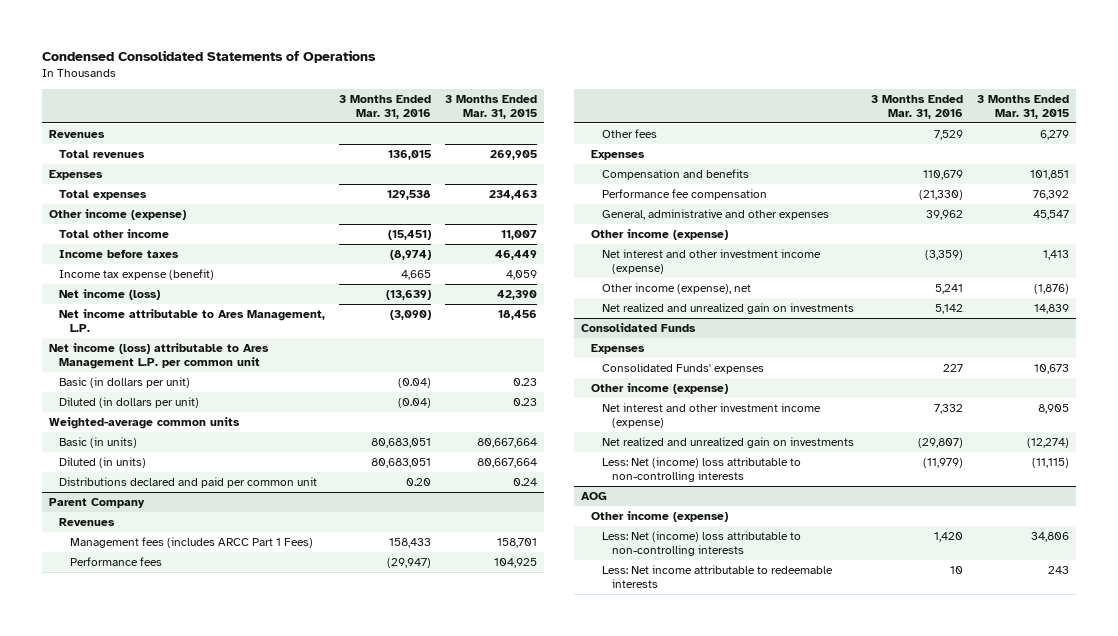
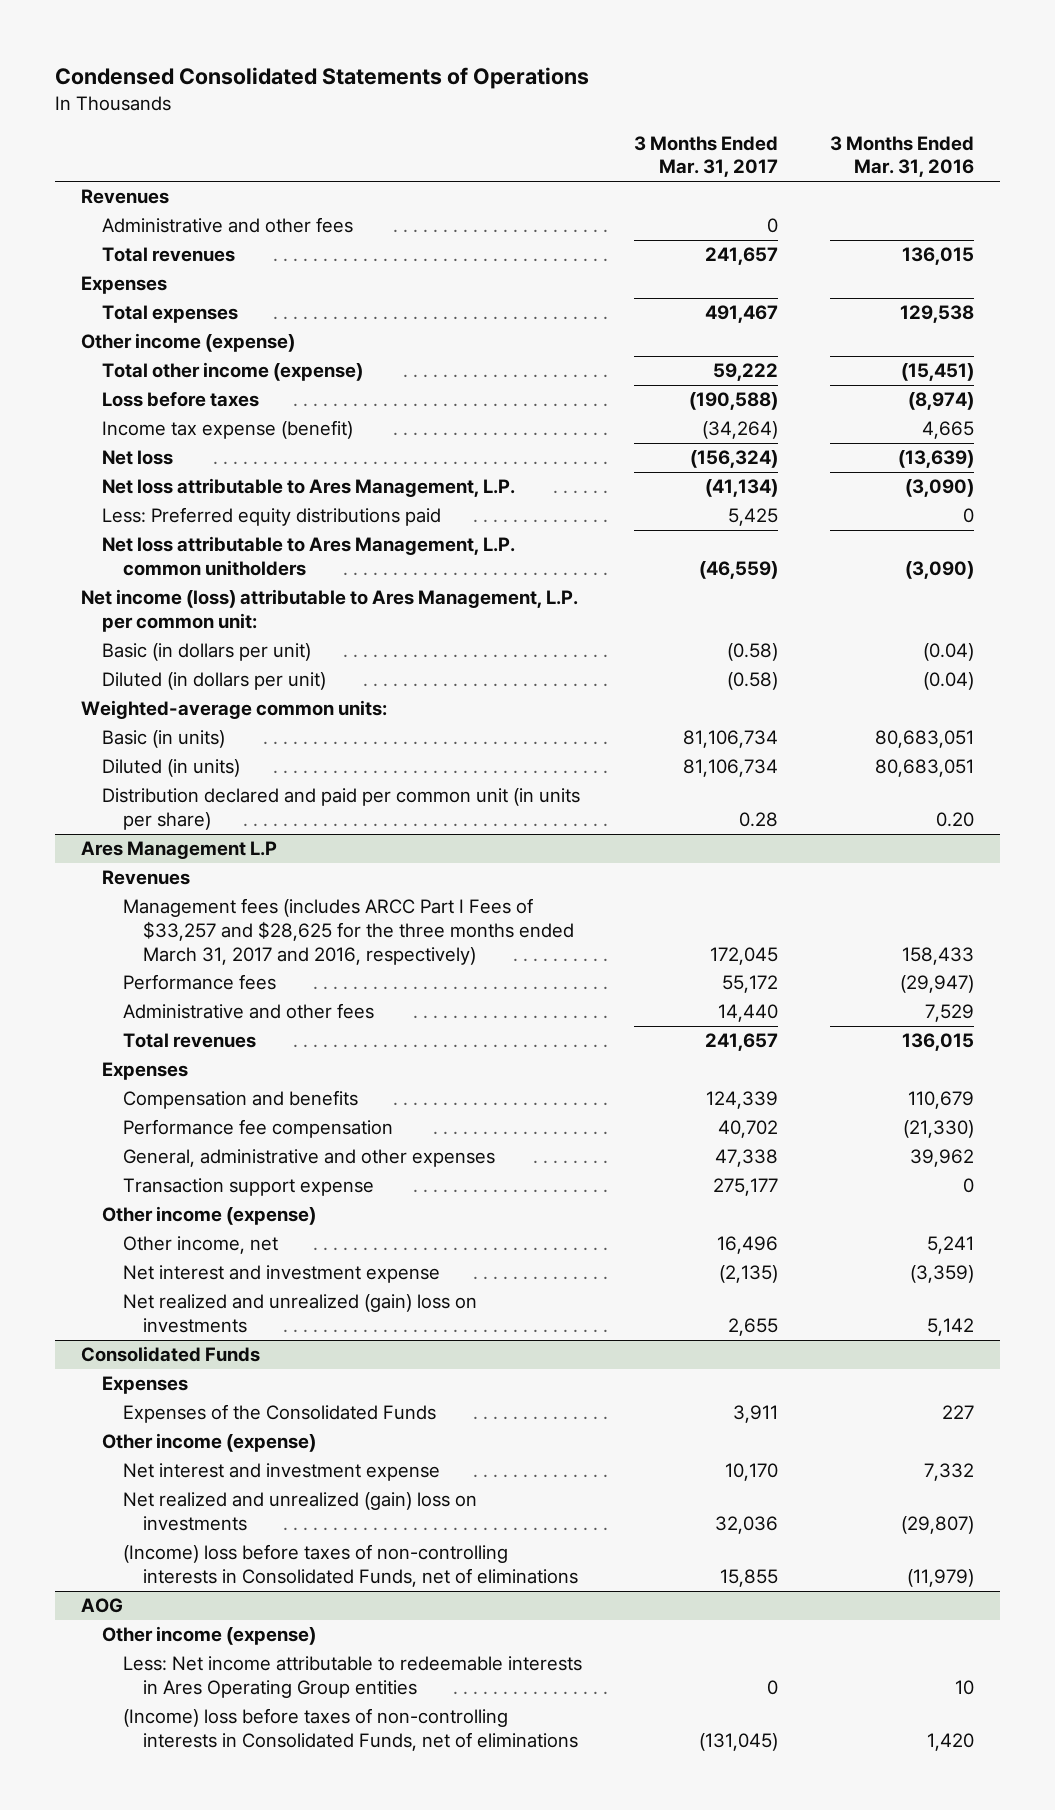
- | 3 Months Ended Mar. 31, 2016 | 3 Months Ended Mar. 31, 2015
+ | 3 Months Ended Mar. 31, 2017 | 3 Months Ended Mar. 31, 2016
+ Administrative and other fees | 0 |
- Total other income | (15,451) | 11,007
- Income before taxes | (8,974) | 46,449
+ Total other income (expense) | 59,222 | (15,451)
+ Loss before taxes | (190,588) | (8,974)
- Net income (loss) | (13,639) | 42,390
- Net income attributable to Ares Management, L.P. | (3,090) | 18,456
- Net income (loss) attributable to Ares Management L.P. per common unit
+ Net loss | (156,324) | (13,639)
+ Net loss attributable to Ares Management, L.P. | (41,134) | (3,090)
+ Less: Preferred equity distributions paid | 5,425 | 0
+ Net loss attributable to Ares Management, L.P. common unitholders | (46,559) | (3,090)
+ Net income (loss) attributable to Ares Management, L.P. per common unit:
- Weighted-average common units
+ Weighted-average common units:
- Distributions declared and paid per common unit | 0.20 | 0.24
- Parent Company
+ Distribution declared and paid per common unit (in units per share) | 0.28 | 0.20
+ Ares Management L.P
- Management fees (includes ARCC Part 1 Fees) | 158,433 | 158,701
+ Management fees (includes ARCC Part I Fees of $33,257 and $28,625 for the three months ended March 31, 2017 and 2016, respectively) | 172,045 | 158,433
- Other fees | 7,529 | 6,279
+ Administrative and other fees | 14,440 | 7,529
+ Total revenues | 241,657 | 136,015
+ Transaction support expense | 275,177 | 0
- Net interest and other investment income (expense) | (3,359) | 1,413
- Other income (expense), net | 5,241 | (1,876)
- Net realized and unrealized gain on investments | 5,142 | 14,839
+ Other income, net | 16,496 | 5,241
+ Net interest and investment expense | (2,135) | (3,359)
+ Net realized and unrealized (gain) loss on investments | 2,655 | 5,142
@ Consolidated Funds
- Consolidated Funds' expenses | 227 | 10,673
+ Expenses of the Consolidated Funds | 3,911 | 227
- Net interest and other investment income (expense) | 7,332 | 8,905
- Net realized and unrealized gain on investments | (29,807) | (12,274)
- Less: Net (income) loss attributable to non-controlling interests | (11,979) | (11,115)
+ Net interest and investment expense | 10,170 | 7,332
+ Net realized and unrealized (gain) loss on investments | 32,036 | (29,807)
+ (Income) loss before taxes of non-controlling interests in Consolidated Funds, net of eliminations | 15,855 | (11,979)
@ AOG
- Less: Net (income) loss attributable to non-controlling interests | 1,420 | 34,806
- Less: Net income attributable to redeemable interests | 10 | 243
+ Less: Net income attributable to redeemable interests in Ares Operating Group entities | 0 | 10
+ (Income) loss before taxes of non-controlling interests in Consolidated Funds, net of eliminations | (131,045) | 1,420

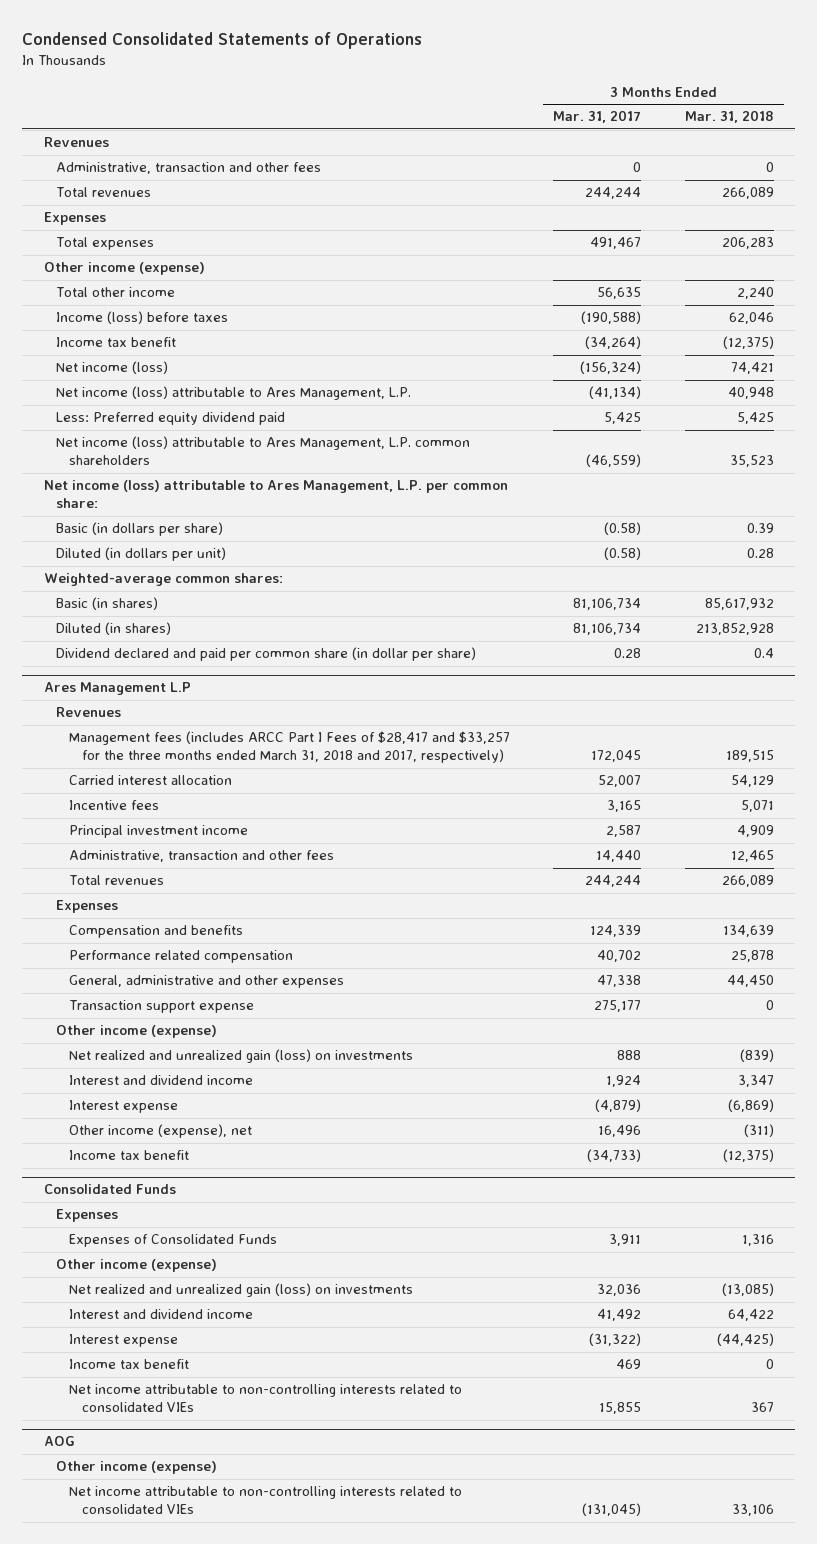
- | 3 Months Ended Mar. 31, 2017 | 3 Months Ended Mar. 31, 2016
+ | 3 Months Ended Mar. 31, 2017 | 3 Months Ended Mar. 31, 2018
- Administrative and other fees | 0 |
- Total revenues | 241,657 | 136,015
+ Administrative, transaction and other fees | 0 | 0
+ Total revenues | 244,244 | 266,089
- Total other income (expense) | 59,222 | (15,451)
- Loss before taxes | (190,588) | (8,974)
- Income tax expense (benefit) | (34,264) | 4,665
- Net loss | (156,324) | (13,639)
- Net loss attributable to Ares Management, L.P. | (41,134) | (3,090)
- Less: Preferred equity distributions paid | 5,425 | 0
- Net loss attributable to Ares Management, L.P. common unitholders | (46,559) | (3,090)
- Net income (loss) attributable to Ares Management, L.P. per common unit:
- Basic (in dollars per unit) | (0.58) | (0.04)
+ Total other income | 56,635 | 2,240
+ Income (loss) before taxes | (190,588) | 62,046
+ Income tax benefit | (34,264) | (12,375)
+ Net income (loss) | (156,324) | 74,421
+ Net income (loss) attributable to Ares Management, L.P. | (41,134) | 40,948
+ Less: Preferred equity dividend paid | 5,425 | 5,425
+ Net income (loss) attributable to Ares Management, L.P. common shareholders | (46,559) | 35,523
+ Net income (loss) attributable to Ares Management, L.P. per common share:
+ Basic (in dollars per share) | (0.58) | 0.39
- Weighted-average common units:
- Basic (in units) | 81,106,734 | 80,683,051
- Diluted (in units) | 81,106,734 | 80,683,051
- Distribution declared and paid per common unit (in units per share) | 0.28 | 0.20
+ Weighted-average common shares:
+ Basic (in shares) | 81,106,734 | 85,617,932
+ Diluted (in shares) | 81,106,734 | 213,852,928
+ Dividend declared and paid per common share (in dollar per share) | 0.28 | 0.4
@ Ares Management L.P
- Management fees (includes ARCC Part I Fees of $33,257 and $28,625 for the three months ended March 31, 2017 and 2016, respectively) | 172,045 | 158,433
- Performance fees | 55,172 | (29,947)
- Administrative and other fees | 14,440 | 7,529
- Total revenues | 241,657 | 136,015
+ Management fees (includes ARCC Part I Fees of $28,417 and $33,257 for the three months ended March 31, 2018 and 2017, respectively) | 172,045 | 189,515
+ Carried interest allocation | 52,007 | 54,129
+ Incentive fees | 3,165 | 5,071
+ Principal investment income | 2,587 | 4,909
+ Administrative, transaction and other fees | 14,440 | 12,465
+ Total revenues | 244,244 | 266,089
- Performance fee compensation | 40,702 | (21,330)
+ Performance related compensation | 40,702 | 25,878
- Other income, net | 16,496 | 5,241
- Net interest and investment expense | (2,135) | (3,359)
- Net realized and unrealized (gain) loss on investments | 2,655 | 5,142
+ Net realized and unrealized gain (loss) on investments | 888 | (839)
+ Interest and dividend income | 1,924 | 3,347
+ Interest expense | (4,879) | (6,869)
+ Other income (expense), net | 16,496 | (311)
+ Income tax benefit | (34,733) | (12,375)
@ Consolidated Funds
- Expenses of the Consolidated Funds | 3,911 | 227
+ Expenses of Consolidated Funds | 3,911 | 1,316
- Net interest and investment expense | 10,170 | 7,332
- Net realized and unrealized (gain) loss on investments | 32,036 | (29,807)
- (Income) loss before taxes of non-controlling interests in Consolidated Funds, net of eliminations | 15,855 | (11,979)
+ Net realized and unrealized gain (loss) on investments | 32,036 | (13,085)
+ Interest and dividend income | 41,492 | 64,422
+ Interest expense | (31,322) | (44,425)
+ Income tax benefit | 469 | 0
+ Net income attributable to non-controlling interests related to consolidated VIEs | 15,855 | 367
@ AOG
- Less: Net income attributable to redeemable interests in Ares Operating Group entities | 0 | 10
- (Income) loss before taxes of non-controlling interests in Consolidated Funds, net of eliminations | (131,045) | 1,420
+ Net income attributable to non-controlling interests related to consolidated VIEs | (131,045) | 33,106

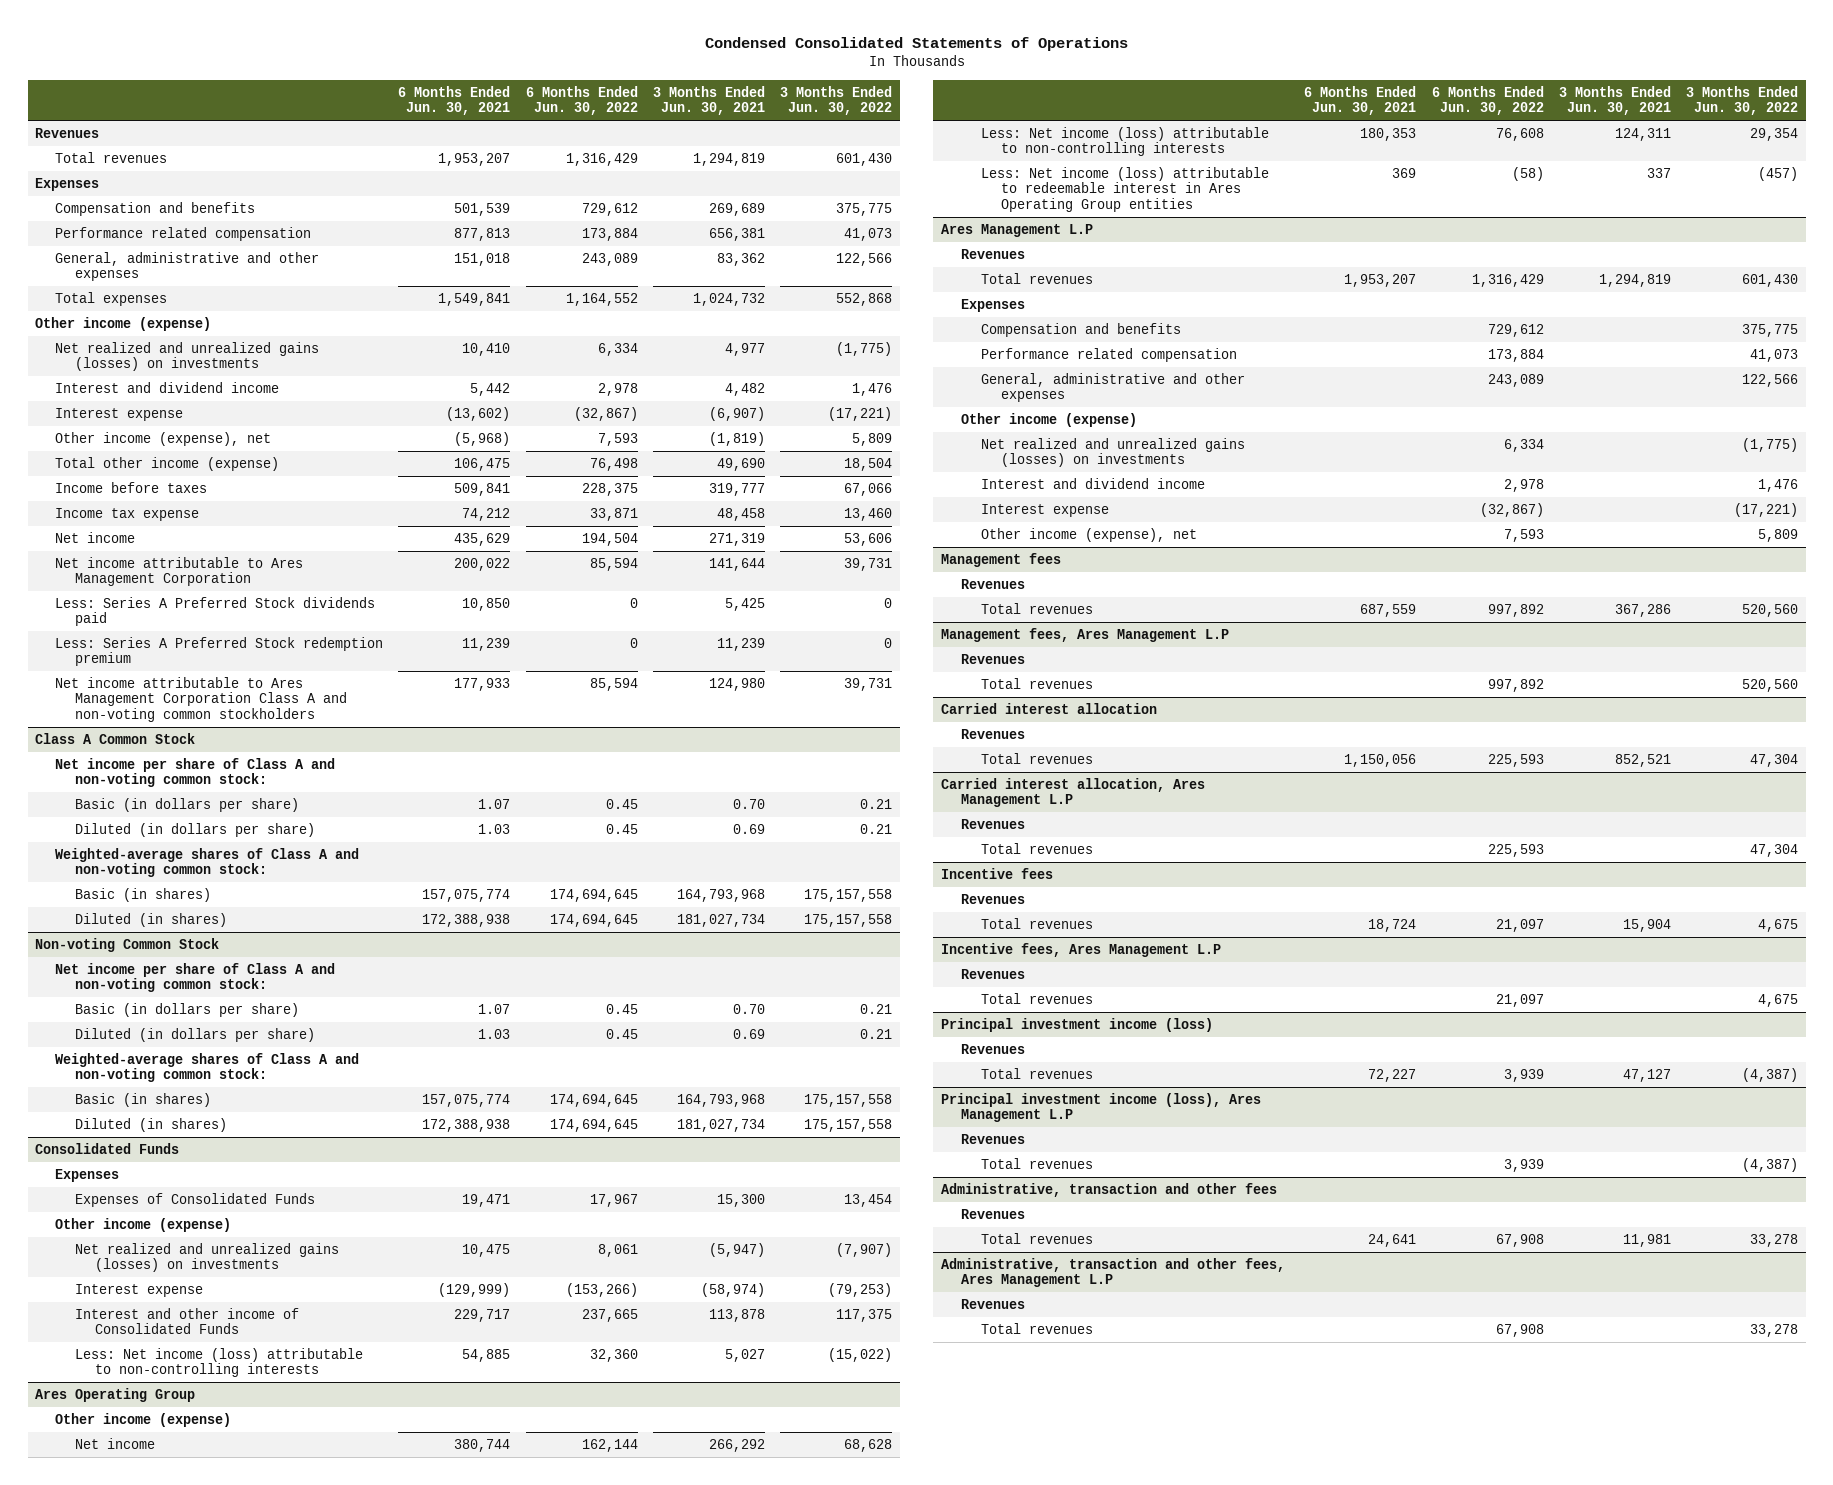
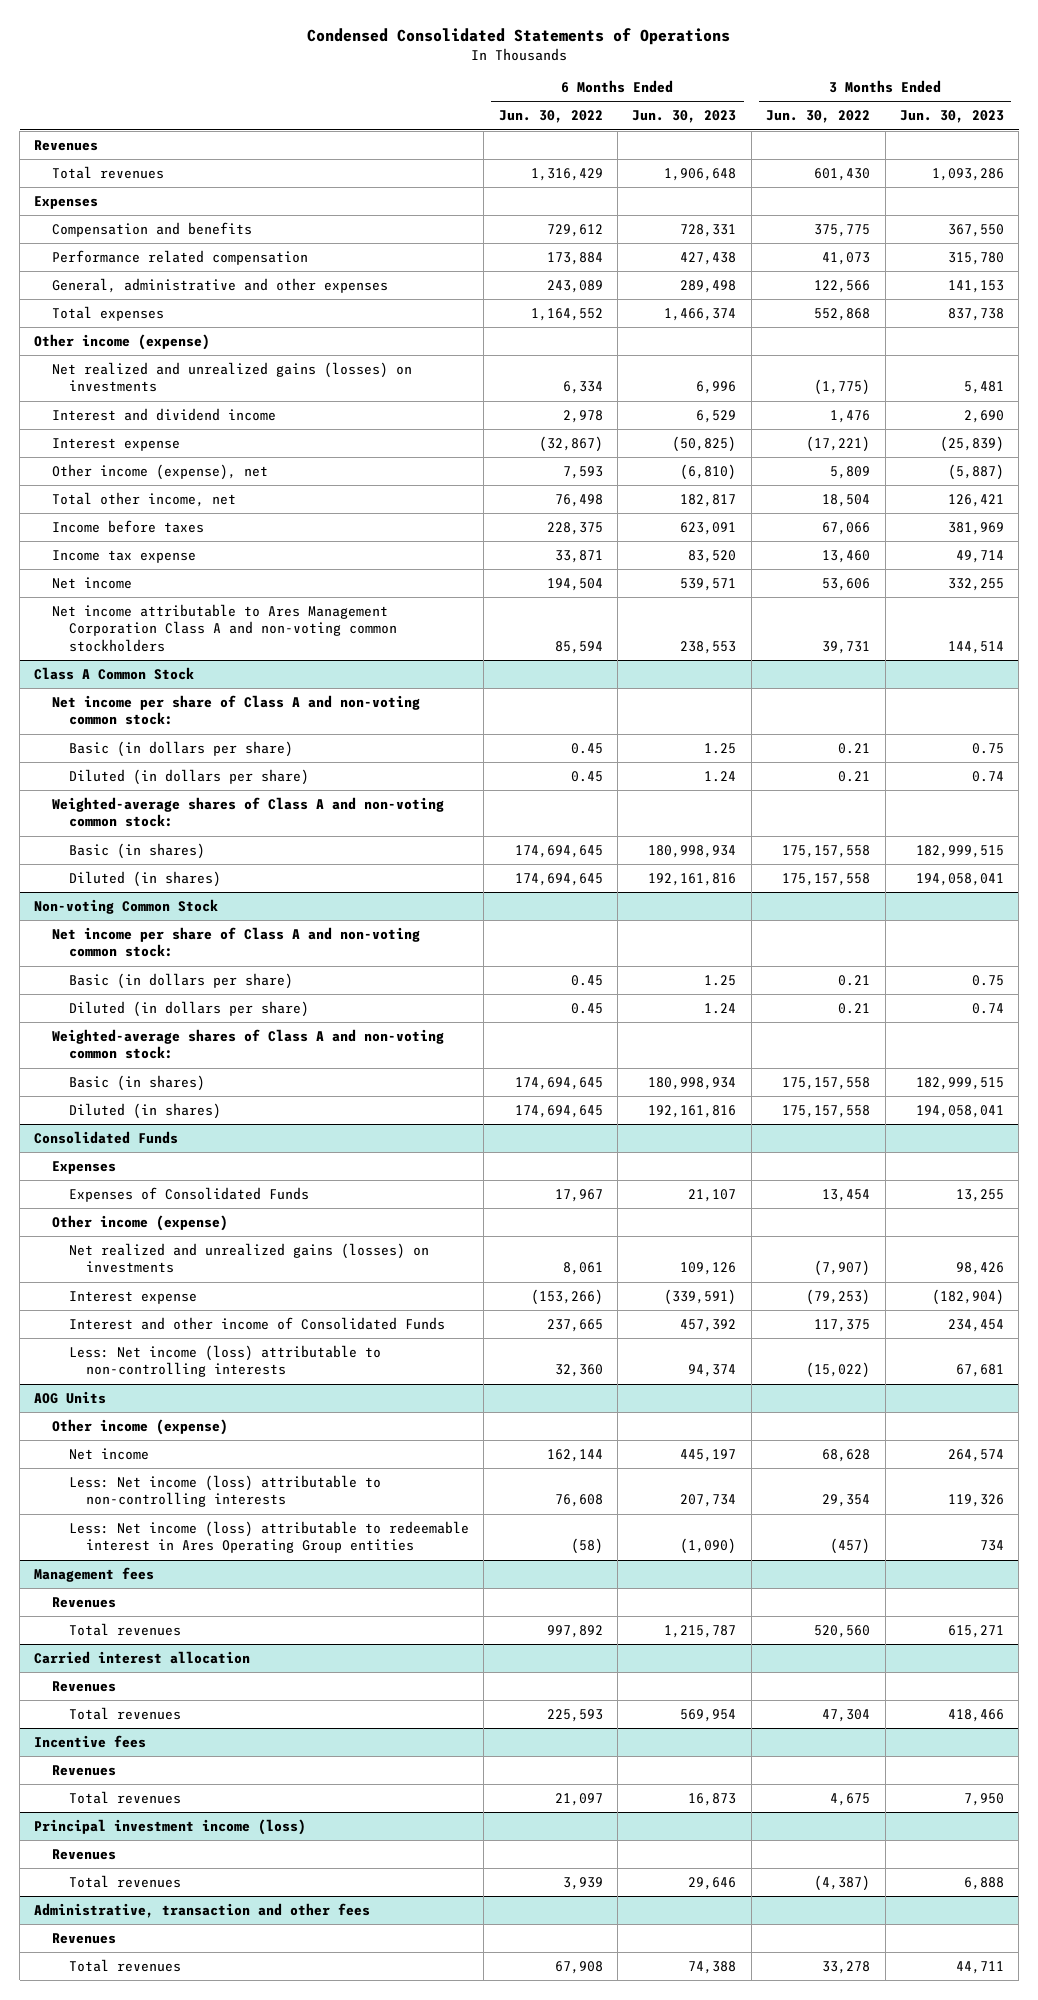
- | 6 Months Ended Jun. 30, 2021 | 6 Months Ended Jun. 30, 2022 | 3 Months Ended Jun. 30, 2021 | 3 Months Ended Jun. 30, 2022
+ | 6 Months Ended Jun. 30, 2022 | 6 Months Ended Jun. 30, 2023 | 3 Months Ended Jun. 30, 2022 | 3 Months Ended Jun. 30, 2023
- Total other income (expense) | 106,475 | 76,498 | 49,690 | 18,504
+ Total other income, net | 76,498 | 182,817 | 18,504 | 126,421
- Net income attributable to Ares Management Corporation | 200,022 | 85,594 | 141,644 | 39,731
- Less: Series A Preferred Stock dividends paid | 10,850 | 0 | 5,425 | 0
- Less: Series A Preferred Stock redemption premium | 11,239 | 0 | 11,239 | 0
- Ares Operating Group
+ AOG Units
- Ares Management L.P
- Revenues
- Total revenues | 1,953,207 | 1,316,429 | 1,294,819 | 601,430
- Expenses
- Compensation and benefits | | 729,612 | | 375,775
- Performance related compensation | | 173,884 | | 41,073
- General, administrative and other expenses | | 243,089 | | 122,566
- Other income (expense)
- Net realized and unrealized gains (losses) on investments | | 6,334 | | (1,775)
- Interest and dividend income | | 2,978 | | 1,476
- Interest expense | | (32,867) | | (17,221)
- Other income (expense), net | | 7,593 | | 5,809
- Management fees, Ares Management L.P
- Revenues
- Total revenues | | 997,892 | | 520,560
- Carried interest allocation, Ares Management L.P
- Revenues
- Total revenues | | 225,593 | | 47,304
- Incentive fees, Ares Management L.P
- Revenues
- Total revenues | | 21,097 | | 4,675
- Principal investment income (loss), Ares Management L.P
- Revenues
- Total revenues | | 3,939 | | (4,387)
- Administrative, transaction and other fees, Ares Management L.P
- Revenues
- Total revenues | | 67,908 | | 33,278

